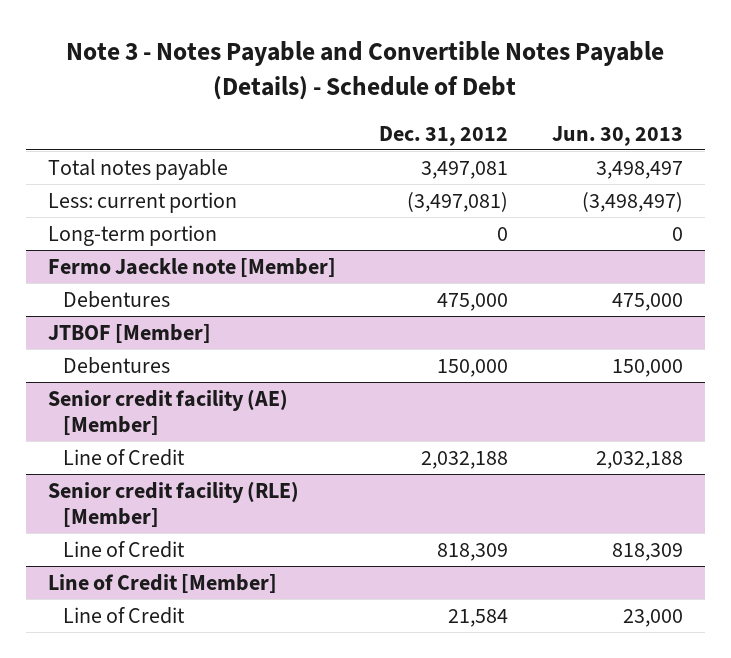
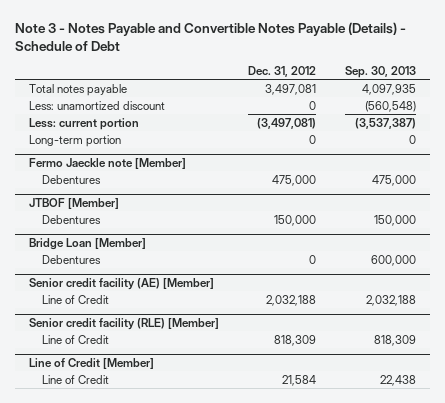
- | Dec. 31, 2012 | Jun. 30, 2013
+ | Dec. 31, 2012 | Sep. 30, 2013
+ Less: unamortized discount | 0 | (560,548)
+ Bridge Loan [Member]
+ Debentures | 0 | 600,000

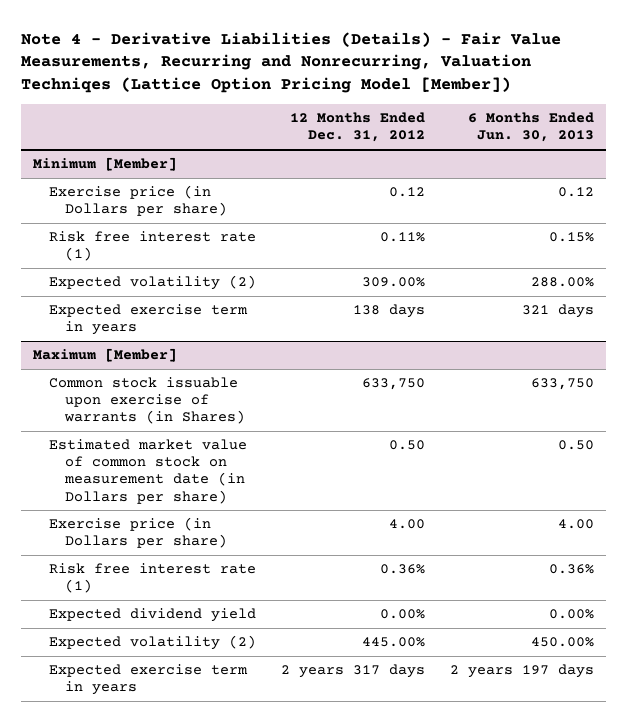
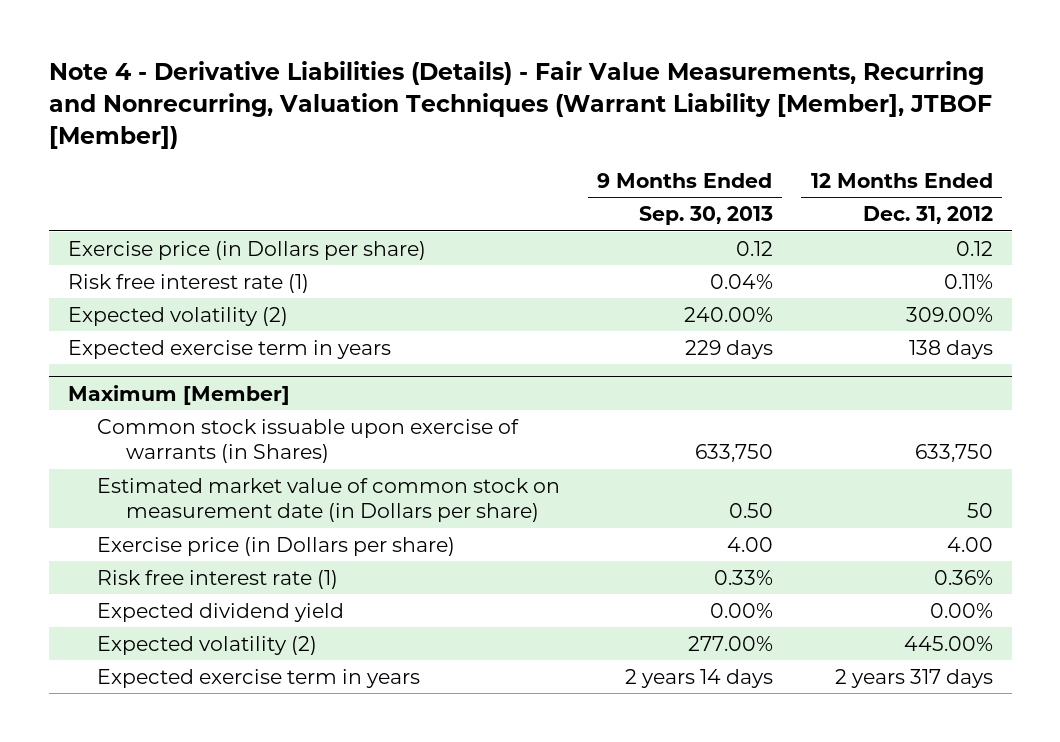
- Note 4 - Derivative Liabilities (Details) - Fair Value Measurements, Recurring and Nonrecurring, Valuation Techniqes (Lattice Option Pricing Model [Member])
+ Note 4 - Derivative Liabilities (Details) - Fair Value Measurements, Recurring and Nonrecurring, Valuation Techniques (Warrant Liability [Member], JTBOF [Member])
- | 12 Months Ended Dec. 31, 2012 | 6 Months Ended Jun. 30, 2013
+ | 9 Months Ended Sep. 30, 2013 | 12 Months Ended Dec. 31, 2012
- Minimum [Member]
@ Maximum [Member]
- Estimated market value of common stock on measurement date (in Dollars per share) | 0.50 | 0.50
+ Estimated market value of common stock on measurement date (in Dollars per share) | 0.50 | 50

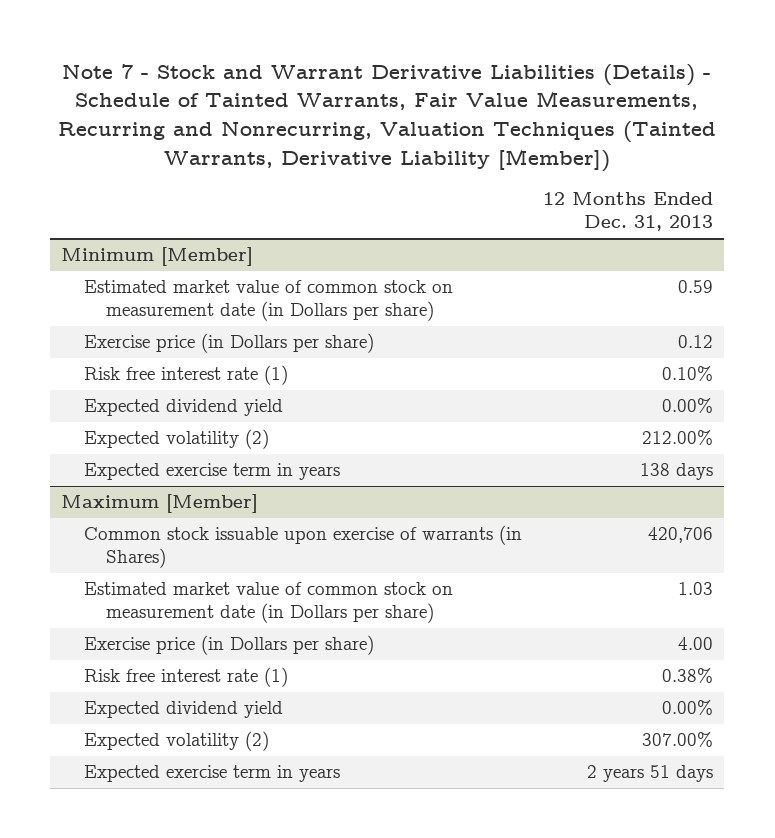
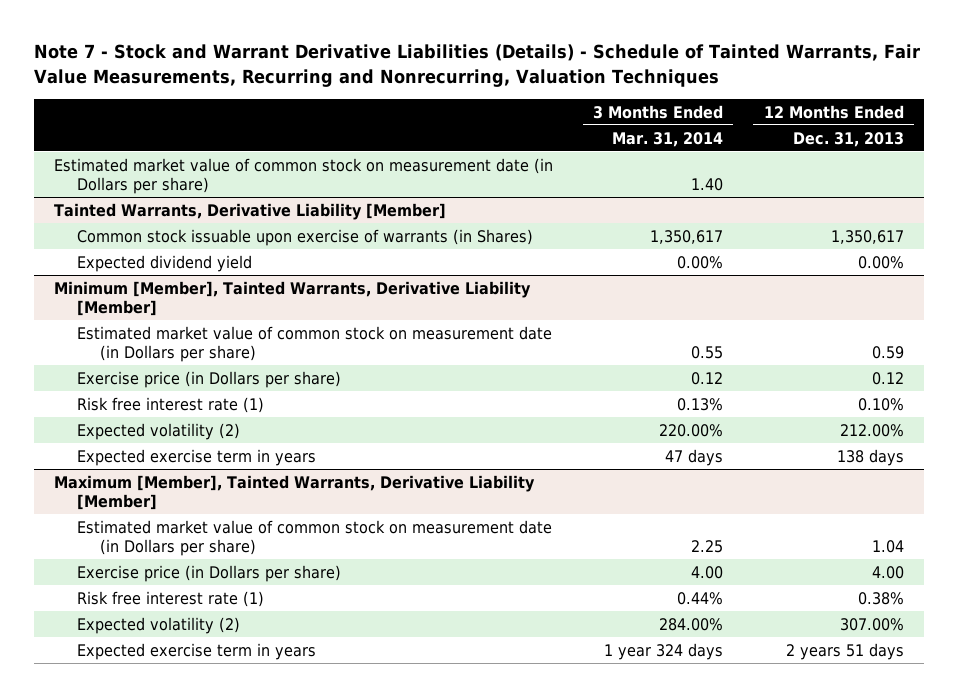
- Note 7 - Stock and Warrant Derivative Liabilities (Details) - Schedule of Tainted Warrants, Fair Value Measurements, Recurring and Nonrecurring, Valuation Techniques (Tainted Warrants, Derivative Liability [Member])
+ Note 7 - Stock and Warrant Derivative Liabilities (Details) - Schedule of Tainted Warrants, Fair Value Measurements, Recurring and Nonrecurring, Valuation Techniques
- | 12 Months Ended Dec. 31, 2013
+ | 3 Months Ended Mar. 31, 2014 | 12 Months Ended Dec. 31, 2013
- Minimum [Member]
+ Estimated market value of common stock on measurement date (in Dollars per share) | 1.40 |
+ Tainted Warrants, Derivative Liability [Member]
+ Common stock issuable upon exercise of warrants (in Shares) | 1,350,617 | 1,350,617
+ Expected dividend yield | 0.00% | 0.00%
+ Minimum [Member], Tainted Warrants, Derivative Liability [Member]
- Expected dividend yield | 0.00%
- Maximum [Member]
- Common stock issuable upon exercise of warrants (in Shares) | 420,706
- Estimated market value of common stock on measurement date (in Dollars per share) | 1.03
+ Maximum [Member], Tainted Warrants, Derivative Liability [Member]
+ Estimated market value of common stock on measurement date (in Dollars per share) | 2.25 | 1.04
- Expected dividend yield | 0.00%

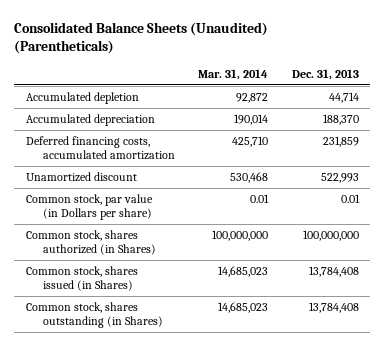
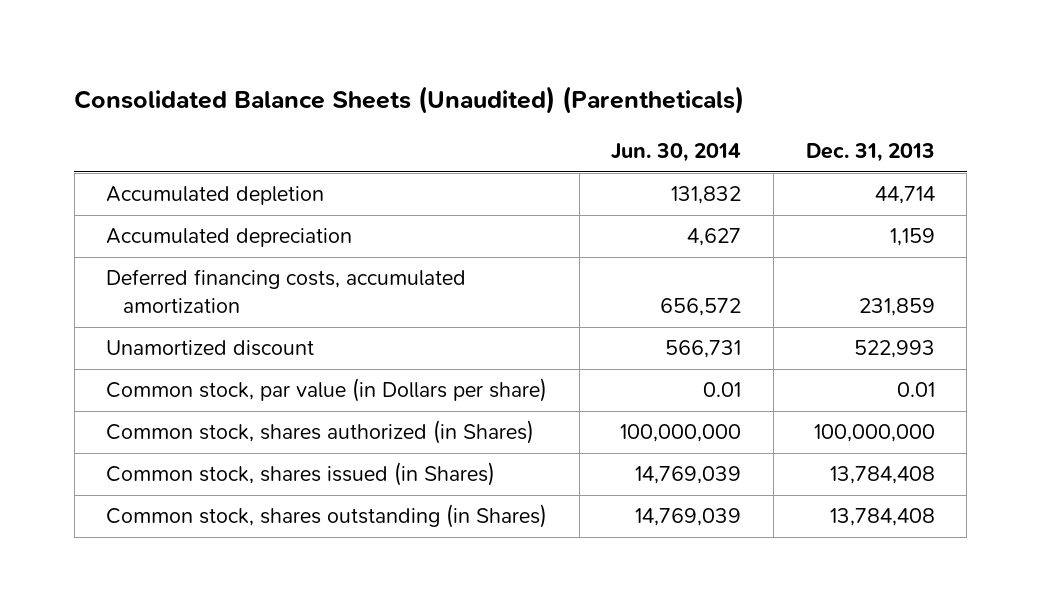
- | Mar. 31, 2014 | Dec. 31, 2013
+ | Jun. 30, 2014 | Dec. 31, 2013
- Accumulated depreciation | 190,014 | 188,370
+ Accumulated depreciation | 4,627 | 1,159

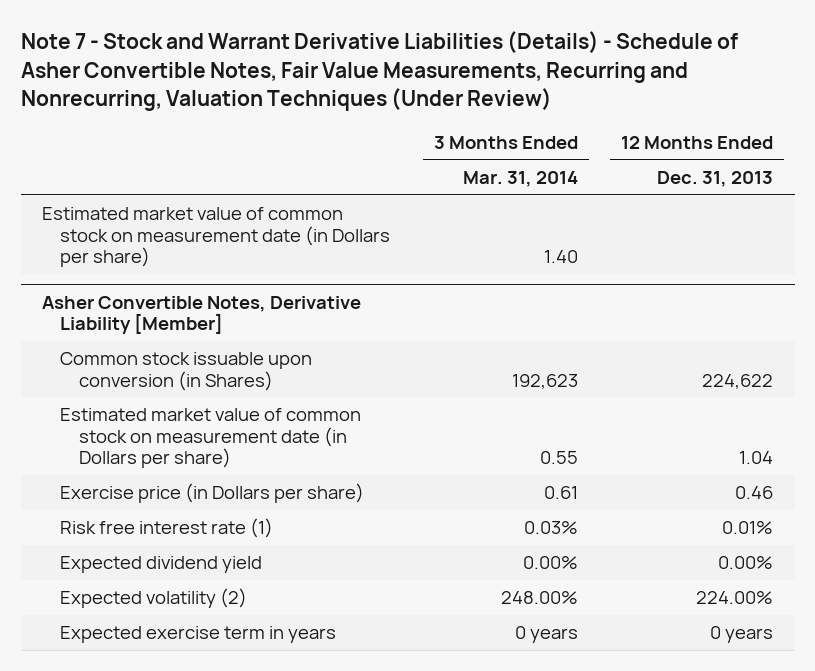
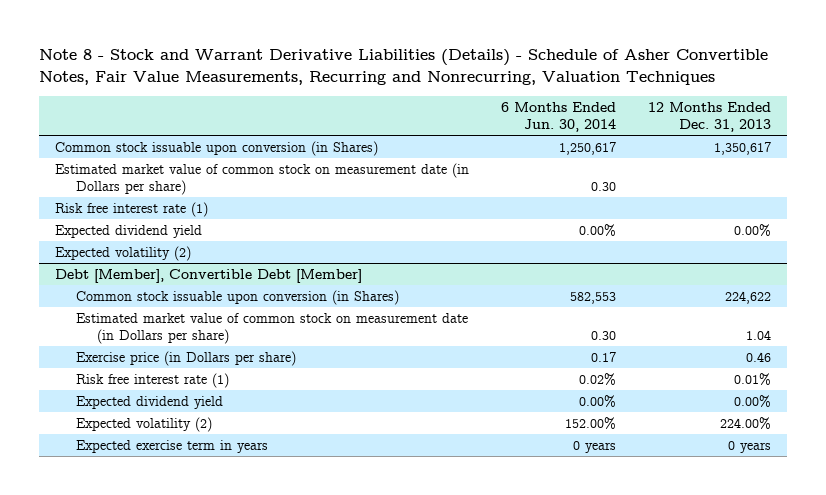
- Note 7 - Stock and Warrant Derivative Liabilities (Details) - Schedule of Asher Convertible Notes, Fair Value Measurements, Recurring and Nonrecurring, Valuation Techniques (Under Review)
+ Note 8 - Stock and Warrant Derivative Liabilities (Details) - Schedule of Asher Convertible Notes, Fair Value Measurements, Recurring and Nonrecurring, Valuation Techniques
- | 3 Months Ended Mar. 31, 2014 | 12 Months Ended Dec. 31, 2013
+ | 6 Months Ended Jun. 30, 2014 | 12 Months Ended Dec. 31, 2013
+ Common stock issuable upon conversion (in Shares) | 1,250,617 | 1,350,617
- Asher Convertible Notes, Derivative Liability [Member]
+ Risk free interest rate (1)
+ Expected dividend yield | 0.00% | 0.00%
+ Expected volatility (2)
+ Debt [Member], Convertible Debt [Member]

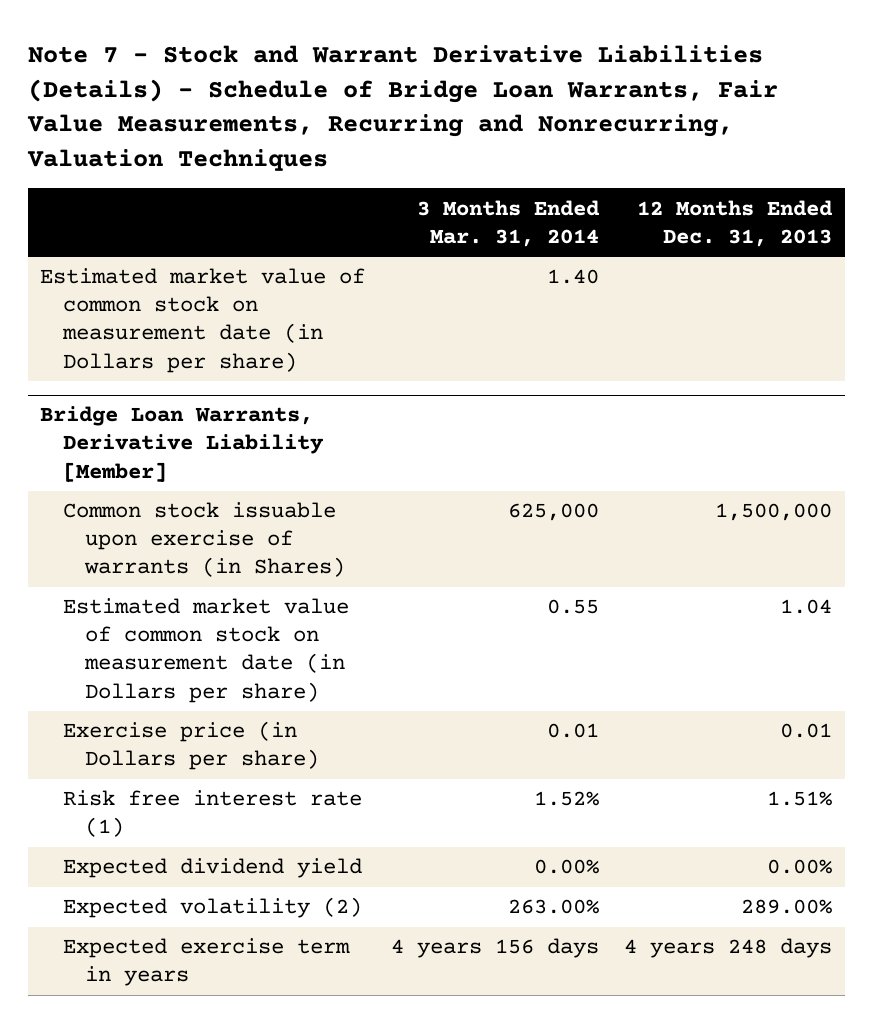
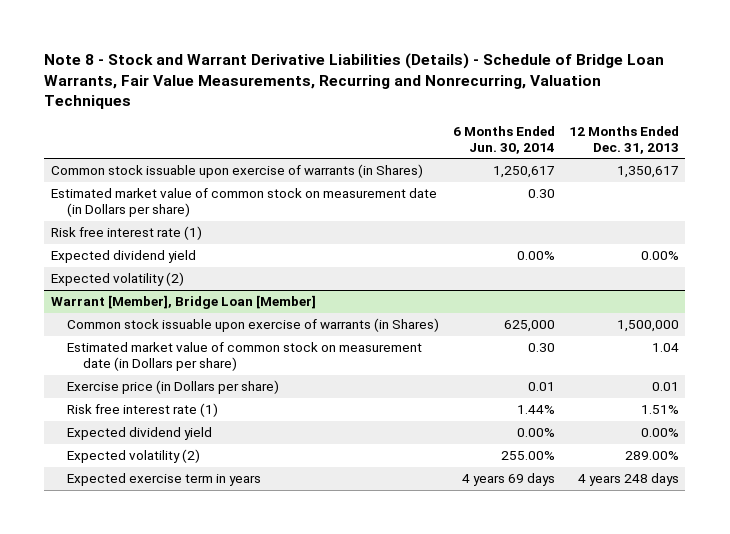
- Note 7 - Stock and Warrant Derivative Liabilities (Details) - Schedule of Bridge Loan Warrants, Fair Value Measurements, Recurring and Nonrecurring, Valuation Techniques
+ Note 8 - Stock and Warrant Derivative Liabilities (Details) - Schedule of Bridge Loan Warrants, Fair Value Measurements, Recurring and Nonrecurring, Valuation Techniques
- | 3 Months Ended Mar. 31, 2014 | 12 Months Ended Dec. 31, 2013
+ | 6 Months Ended Jun. 30, 2014 | 12 Months Ended Dec. 31, 2013
+ Common stock issuable upon exercise of warrants (in Shares) | 1,250,617 | 1,350,617
- Bridge Loan Warrants, Derivative Liability [Member]
+ Risk free interest rate (1)
+ Expected dividend yield | 0.00% | 0.00%
+ Expected volatility (2)
+ Warrant [Member], Bridge Loan [Member]

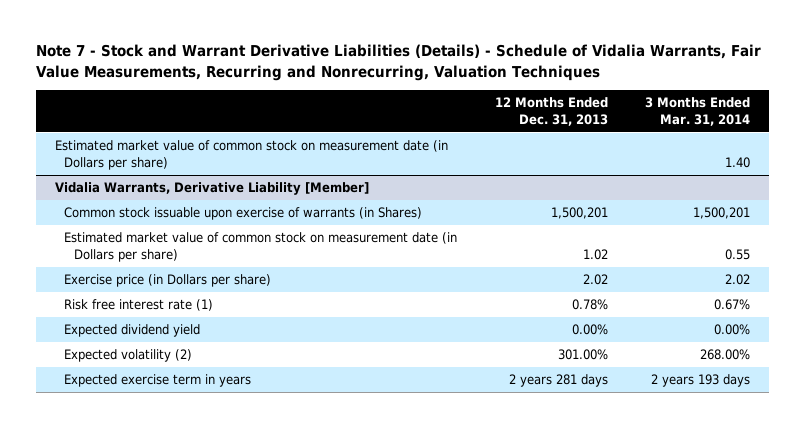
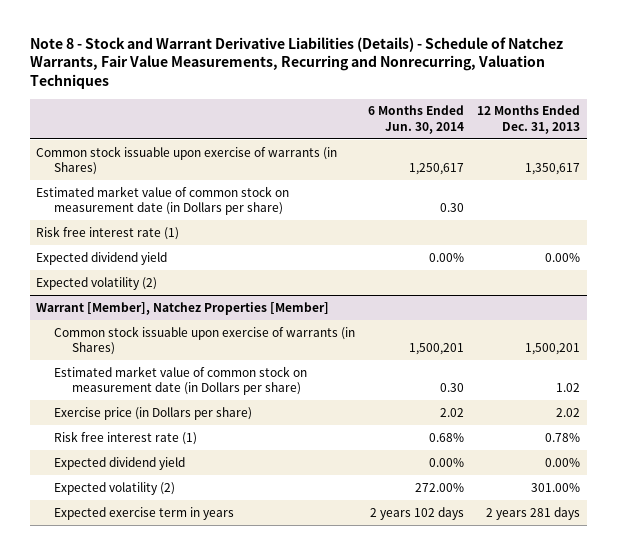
- Note 7 - Stock and Warrant Derivative Liabilities (Details) - Schedule of Vidalia Warrants, Fair Value Measurements, Recurring and Nonrecurring, Valuation Techniques
+ Note 8 - Stock and Warrant Derivative Liabilities (Details) - Schedule of Natchez Warrants, Fair Value Measurements, Recurring and Nonrecurring, Valuation Techniques
- | 12 Months Ended Dec. 31, 2013 | 3 Months Ended Mar. 31, 2014
+ | 6 Months Ended Jun. 30, 2014 | 12 Months Ended Dec. 31, 2013
+ Common stock issuable upon exercise of warrants (in Shares) | 1,250,617 | 1,350,617
- Vidalia Warrants, Derivative Liability [Member]
+ Risk free interest rate (1)
+ Expected dividend yield | 0.00% | 0.00%
+ Expected volatility (2)
+ Warrant [Member], Natchez Properties [Member]

